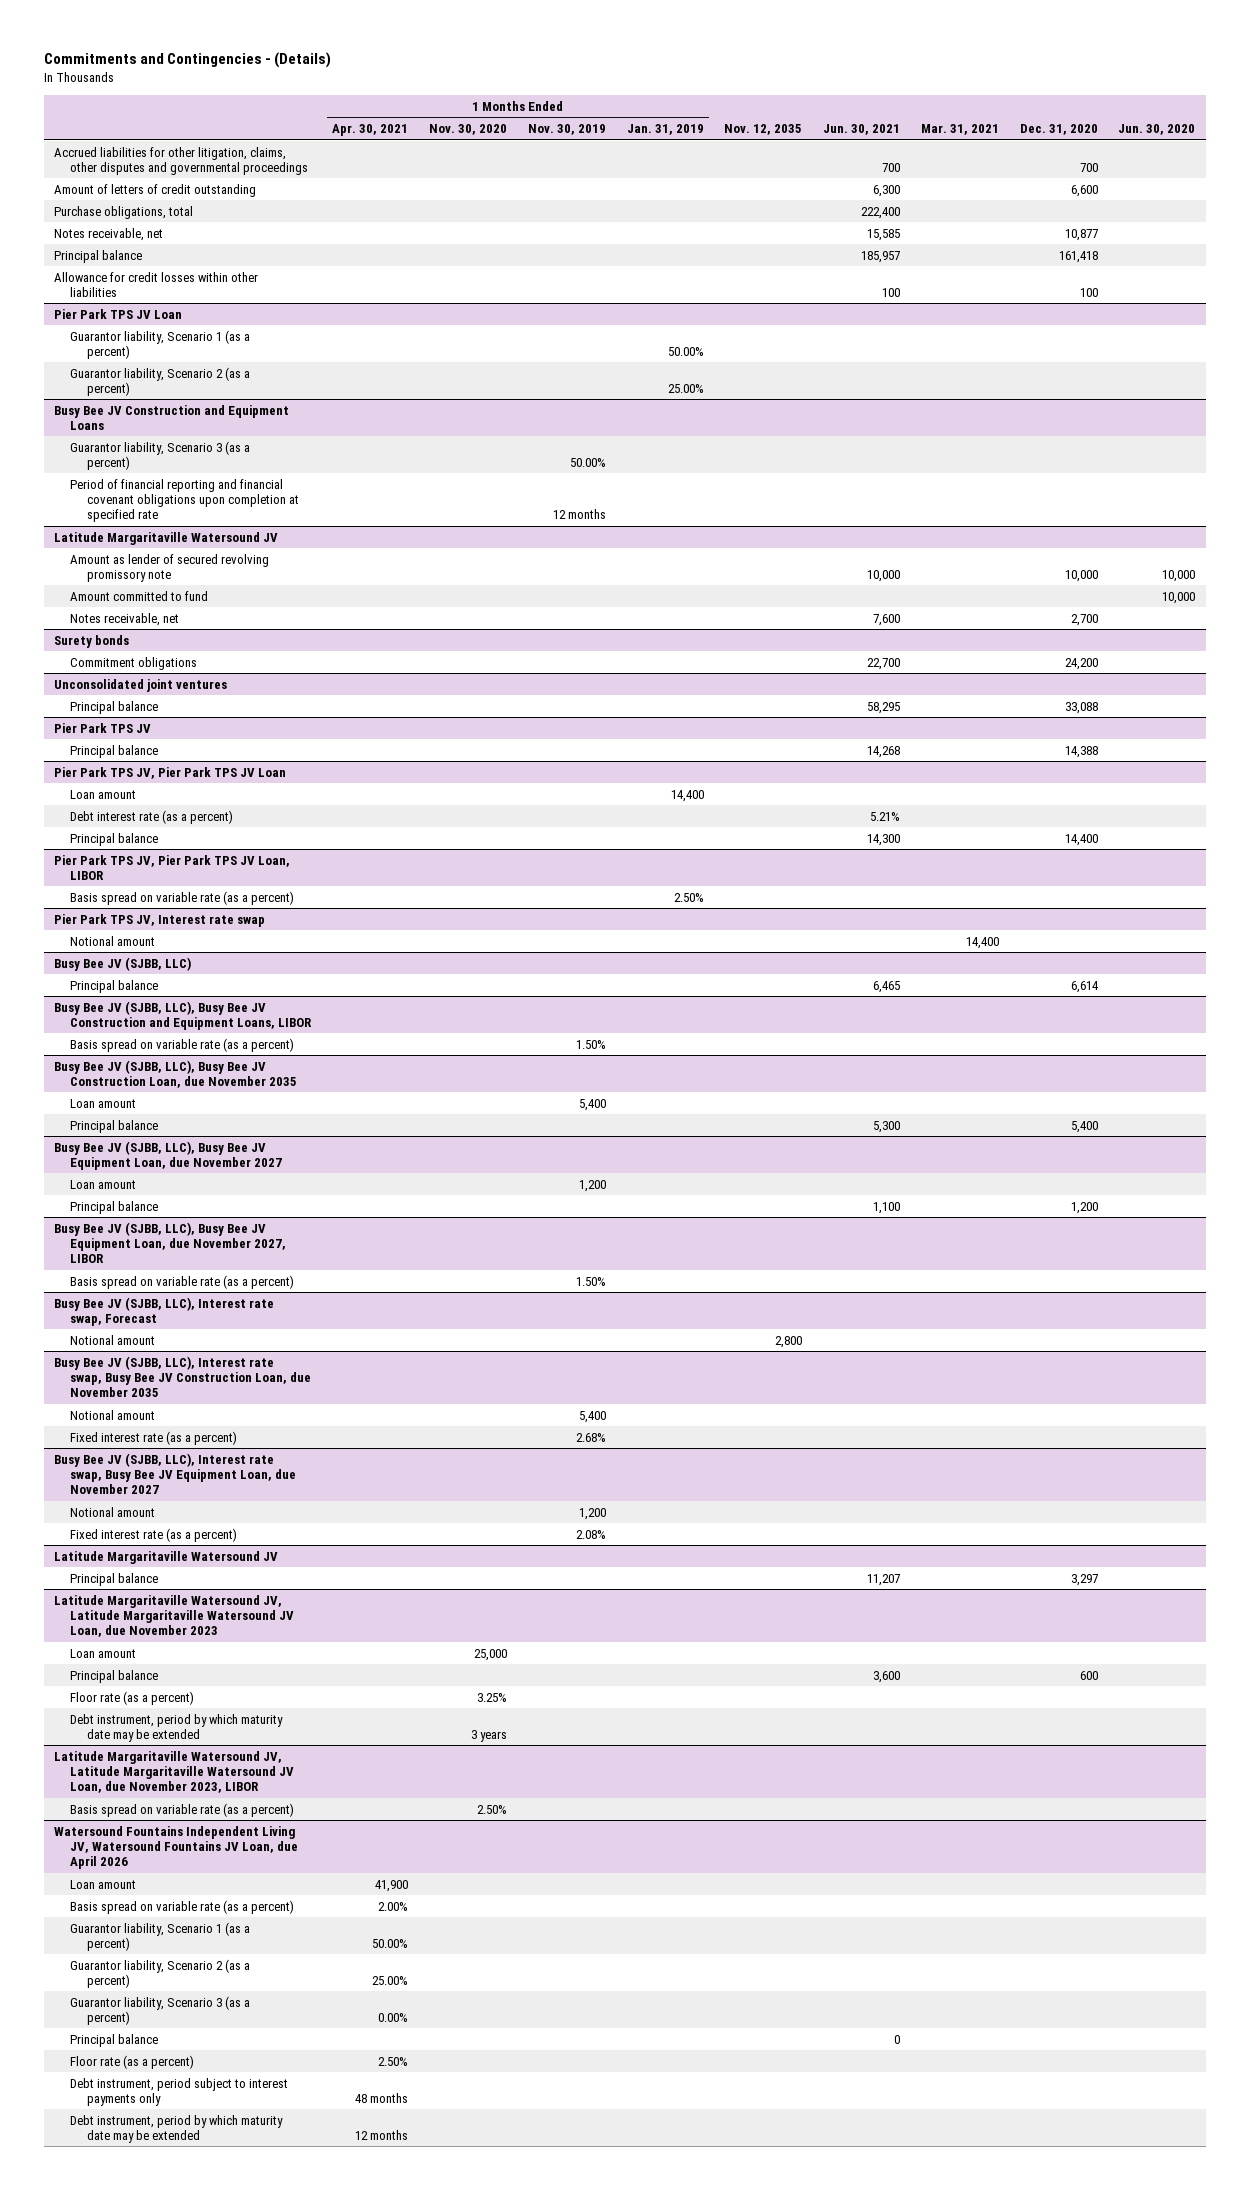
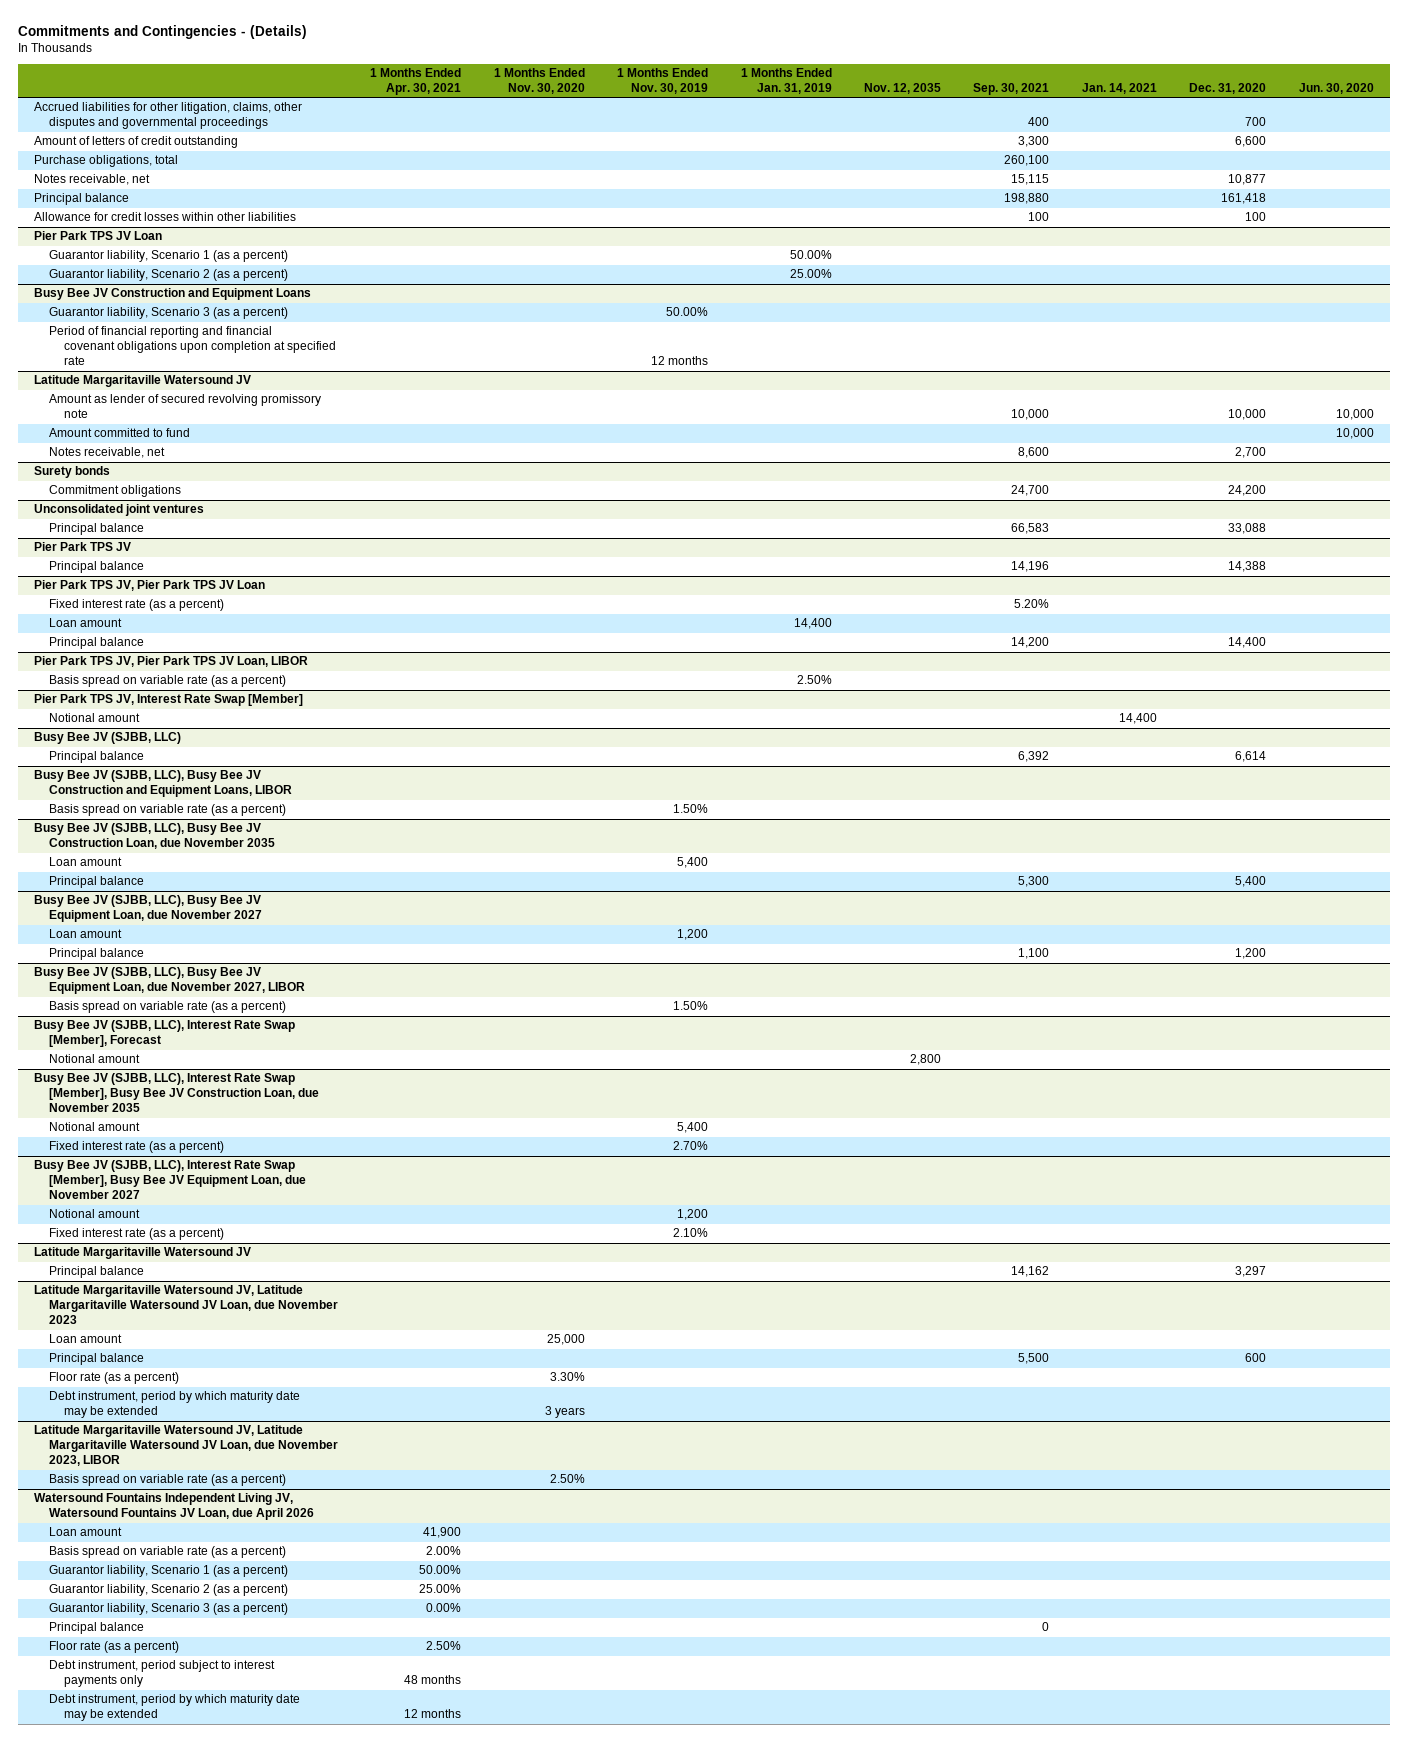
- | 1 Months Ended Apr. 30, 2021 | 1 Months Ended Nov. 30, 2020 | 1 Months Ended Nov. 30, 2019 | 1 Months Ended Jan. 31, 2019 | Nov. 12, 2035 | Jun. 30, 2021 | Mar. 31, 2021 | Dec. 31, 2020 | Jun. 30, 2020
+ | 1 Months Ended Apr. 30, 2021 | 1 Months Ended Nov. 30, 2020 | 1 Months Ended Nov. 30, 2019 | 1 Months Ended Jan. 31, 2019 | Nov. 12, 2035 | Sep. 30, 2021 | Jan. 14, 2021 | Dec. 31, 2020 | Jun. 30, 2020
@ Pier Park TPS JV, Pier Park TPS JV Loan
+ Fixed interest rate (as a percent) | | | | | | 5.20% | | |
- Debt interest rate (as a percent) | | | | | | 5.21% | | |
- Pier Park TPS JV, Interest rate swap
+ Pier Park TPS JV, Interest Rate Swap [Member]
- Busy Bee JV (SJBB, LLC), Interest rate swap, Forecast
+ Busy Bee JV (SJBB, LLC), Interest Rate Swap [Member], Forecast
- Busy Bee JV (SJBB, LLC), Interest rate swap, Busy Bee JV Construction Loan, due November 2035
+ Busy Bee JV (SJBB, LLC), Interest Rate Swap [Member], Busy Bee JV Construction Loan, due November 2035
- Fixed interest rate (as a percent) | | | 2.68% | | | | | |
- Busy Bee JV (SJBB, LLC), Interest rate swap, Busy Bee JV Equipment Loan, due November 2027
+ Fixed interest rate (as a percent) | | | 2.70% | | | | | |
+ Busy Bee JV (SJBB, LLC), Interest Rate Swap [Member], Busy Bee JV Equipment Loan, due November 2027
- Fixed interest rate (as a percent) | | | 2.08% | | | | | |
+ Fixed interest rate (as a percent) | | | 2.10% | | | | | |
@ Latitude Margaritaville Watersound JV, Latitude Margaritaville Watersound JV Loan, due November 2023
- Floor rate (as a percent) | | 3.25% | | | | | | |
+ Floor rate (as a percent) | | 3.30% | | | | | | |

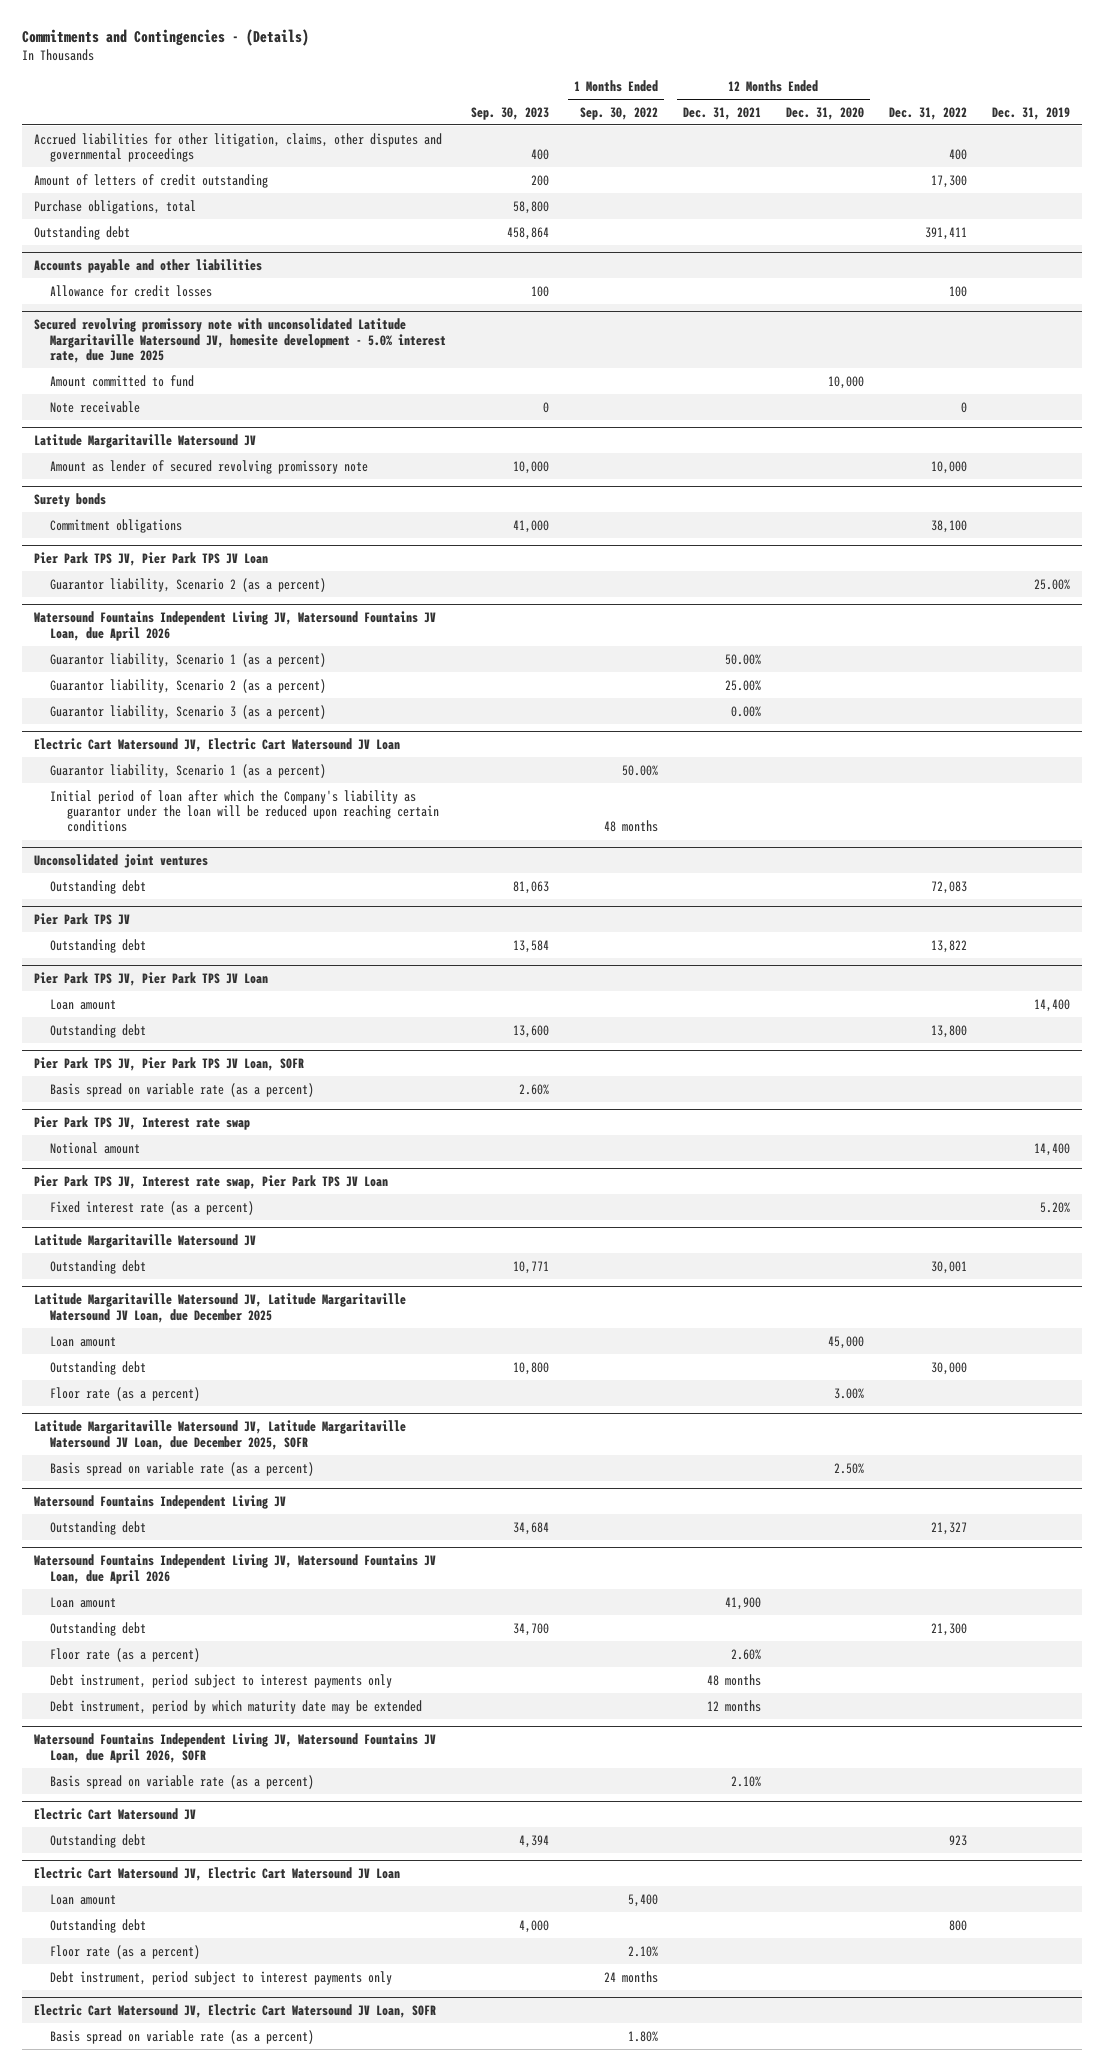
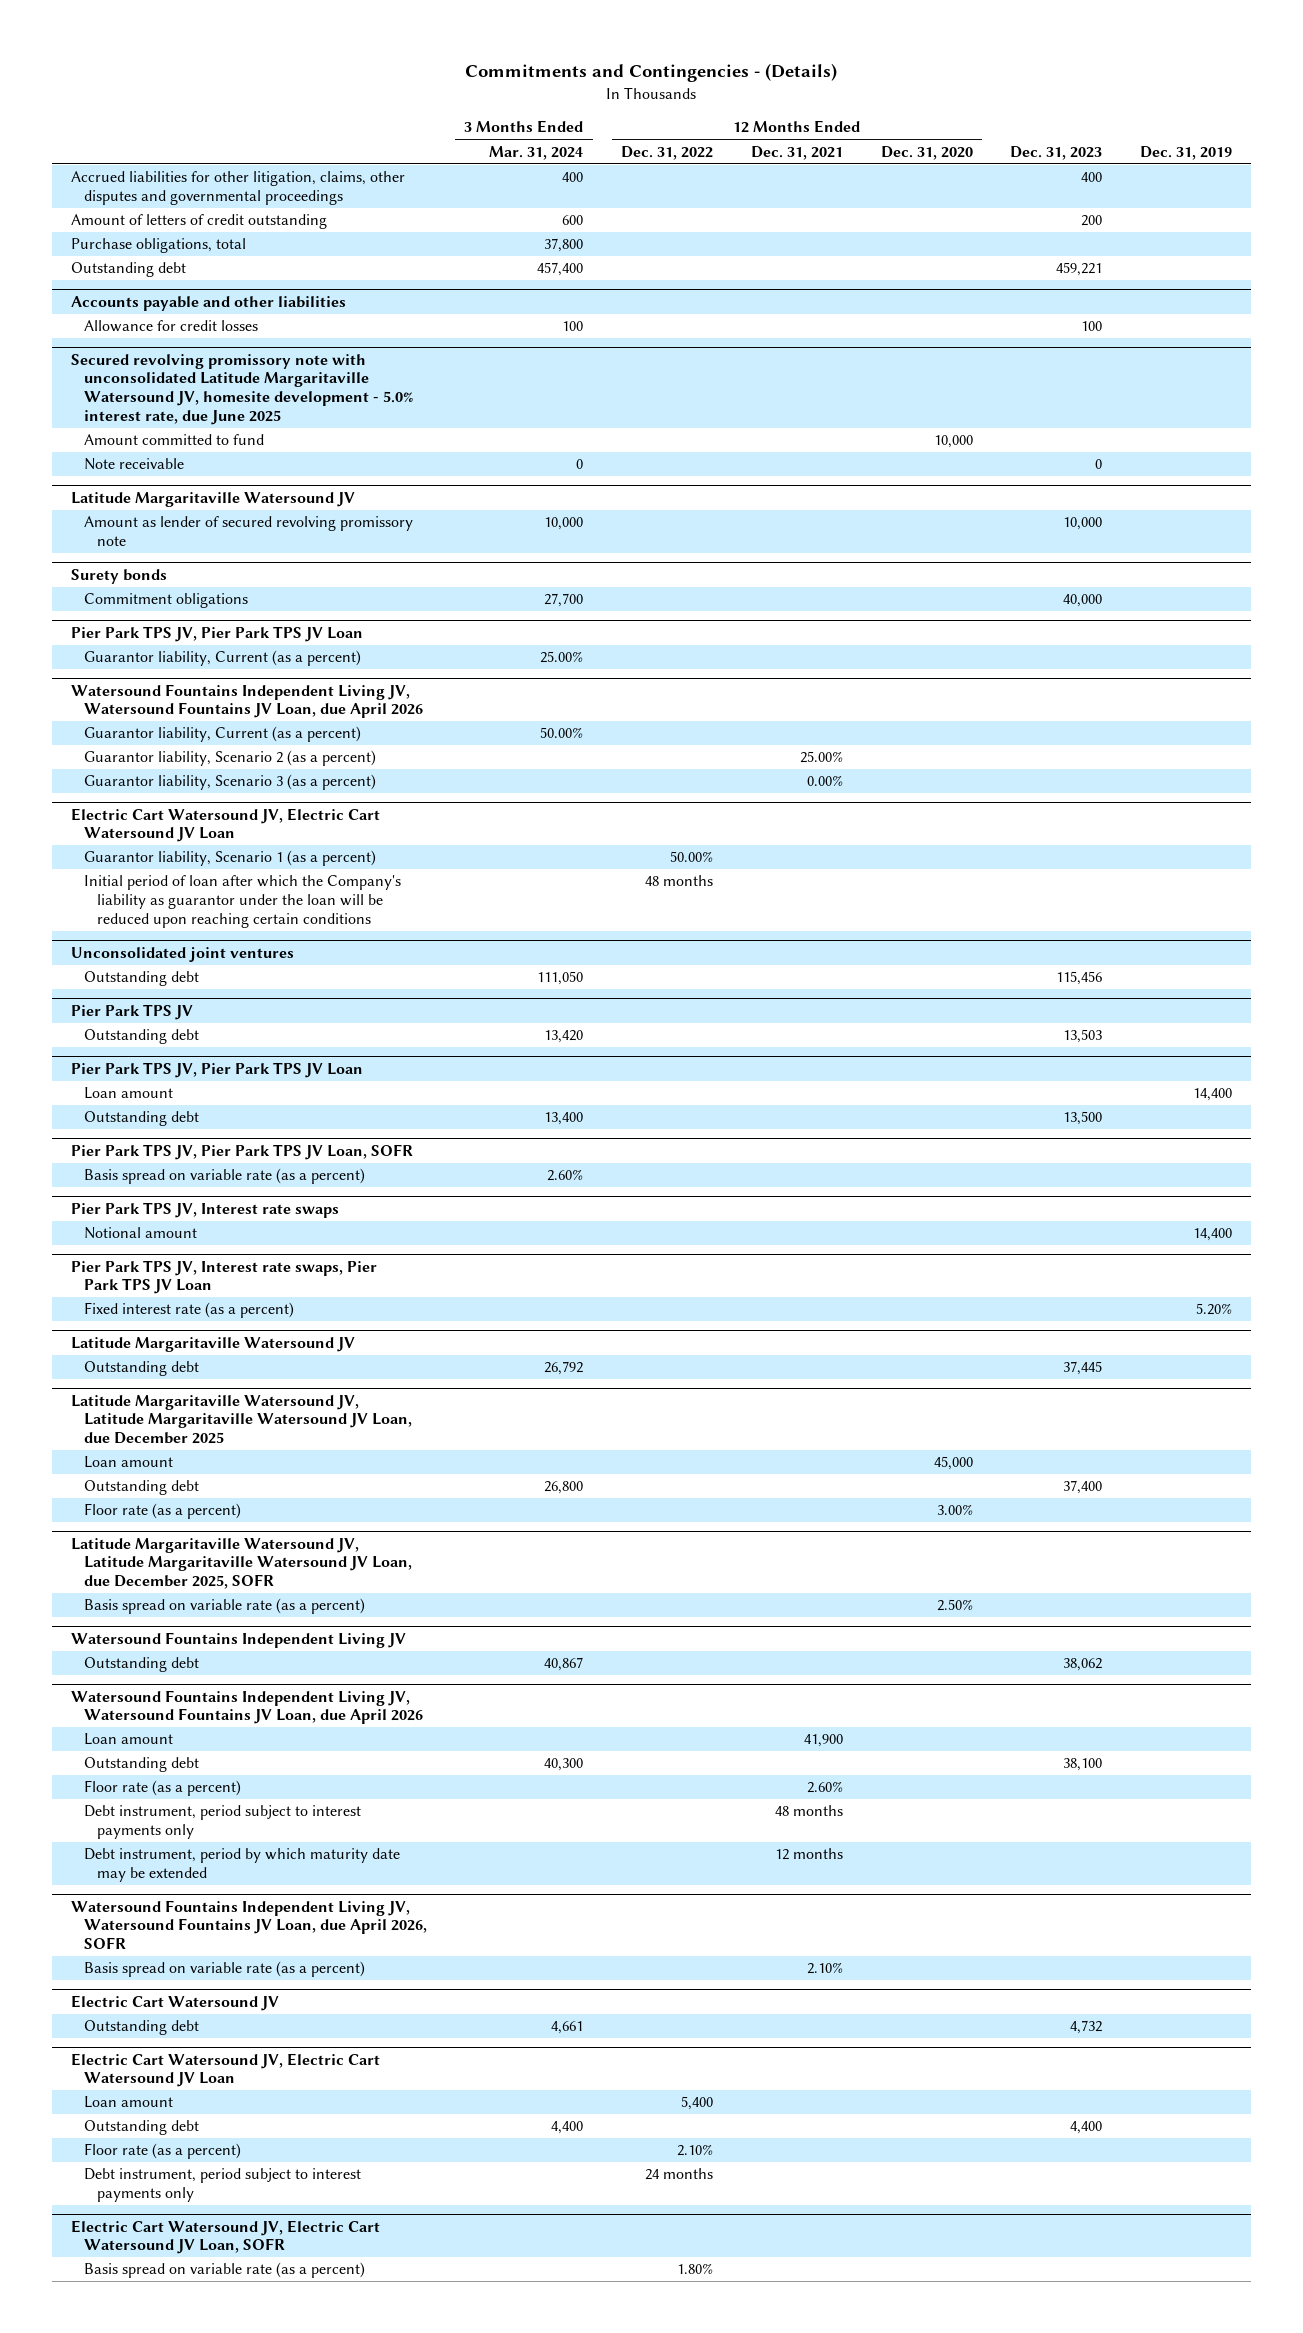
- | Sep. 30, 2023 | 1 Months Ended Sep. 30, 2022 | 12 Months Ended Dec. 31, 2021 | 12 Months Ended Dec. 31, 2020 | Dec. 31, 2022 | Dec. 31, 2019
+ | 3 Months Ended Mar. 31, 2024 | 12 Months Ended Dec. 31, 2022 | 12 Months Ended Dec. 31, 2021 | 12 Months Ended Dec. 31, 2020 | Dec. 31, 2023 | Dec. 31, 2019
@ Pier Park TPS JV, Pier Park TPS JV Loan
- Guarantor liability, Scenario 2 (as a percent) | | | | | | 25.00%
+ Guarantor liability, Current (as a percent) | 25.00% | | | | |
@ Watersound Fountains Independent Living JV, Watersound Fountains JV Loan, due April 2026
- Guarantor liability, Scenario 1 (as a percent) | | | 50.00% | | |
+ Guarantor liability, Current (as a percent) | 50.00% | | | | |
- Pier Park TPS JV, Interest rate swap
+ Pier Park TPS JV, Interest rate swaps
- Pier Park TPS JV, Interest rate swap, Pier Park TPS JV Loan
+ Pier Park TPS JV, Interest rate swaps, Pier Park TPS JV Loan

